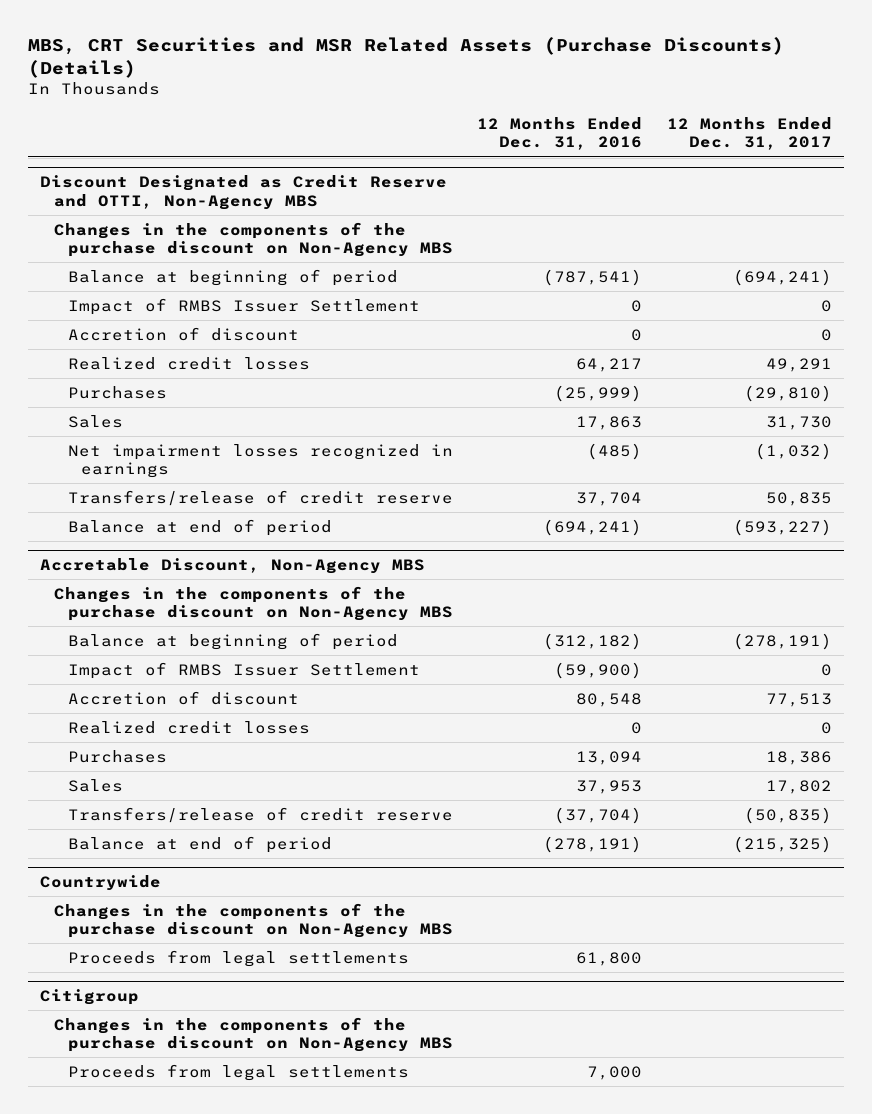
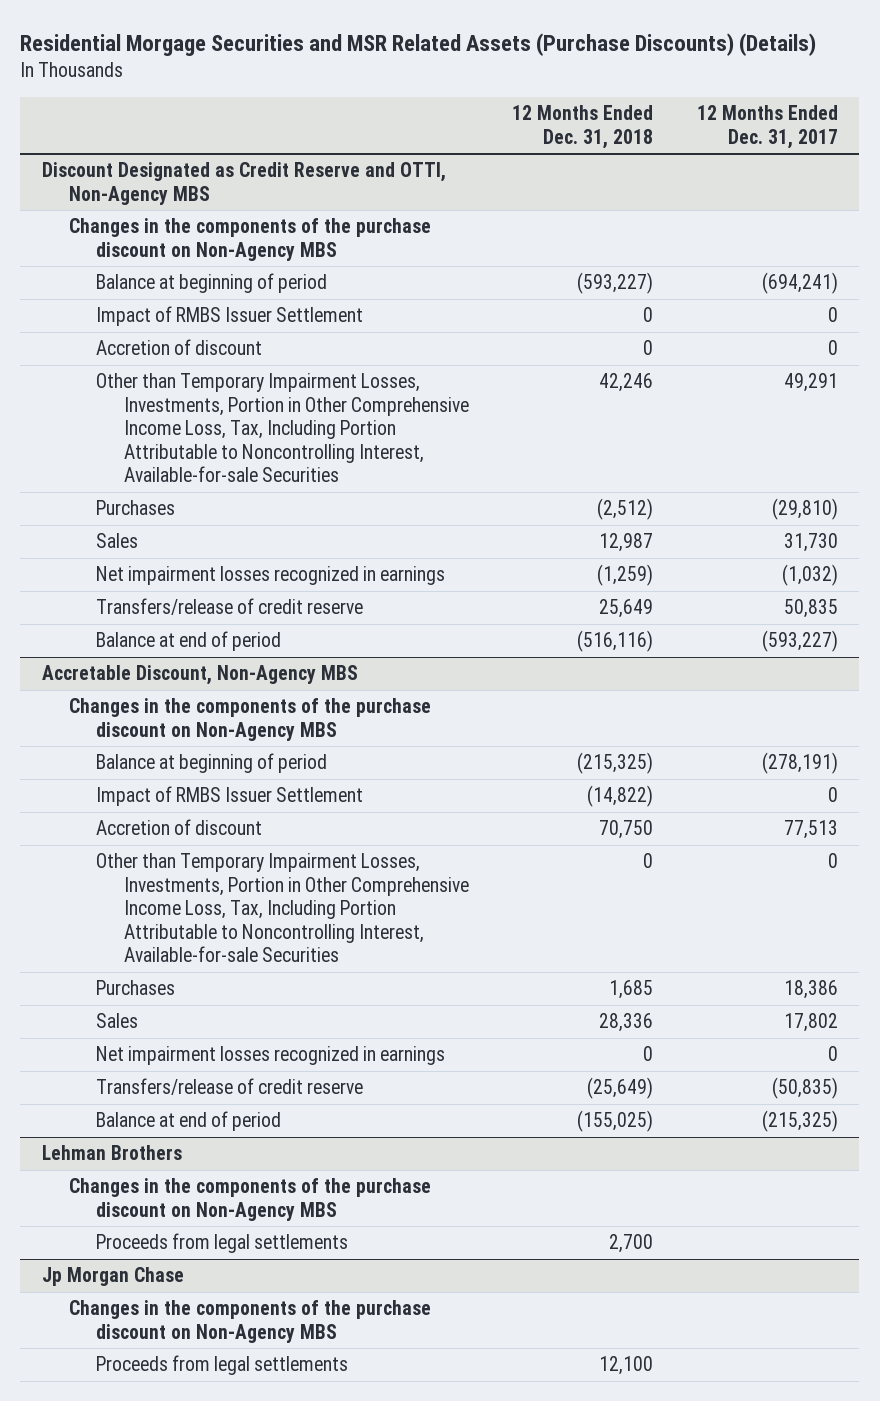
- MBS, CRT Securities and MSR Related Assets (Purchase Discounts) (Details)
+ Residential Morgage Securities and MSR Related Assets (Purchase Discounts) (Details)
- | 12 Months Ended Dec. 31, 2016 | 12 Months Ended Dec. 31, 2017
+ | 12 Months Ended Dec. 31, 2018 | 12 Months Ended Dec. 31, 2017
@ Discount Designated as Credit Reserve and OTTI, Non-Agency MBS
- Realized credit losses | 64,217 | 49,291
+ Other than Temporary Impairment Losses, Investments, Portion in Other Comprehensive Income Loss, Tax, Including Portion Attributable to Noncontrolling Interest, Available-for-sale Securities | 42,246 | 49,291
@ Accretable Discount, Non-Agency MBS
- Realized credit losses | 0 | 0
+ Other than Temporary Impairment Losses, Investments, Portion in Other Comprehensive Income Loss, Tax, Including Portion Attributable to Noncontrolling Interest, Available-for-sale Securities | 0 | 0
+ Net impairment losses recognized in earnings | 0 | 0
- Countrywide
+ Lehman Brothers
- Citigroup
+ Jp Morgan Chase

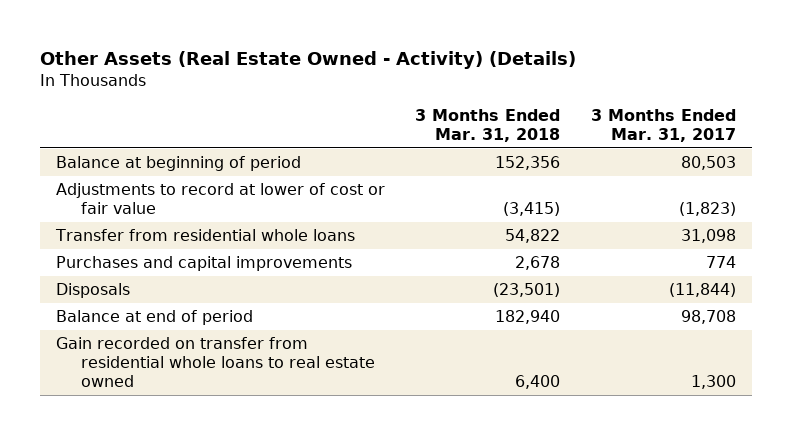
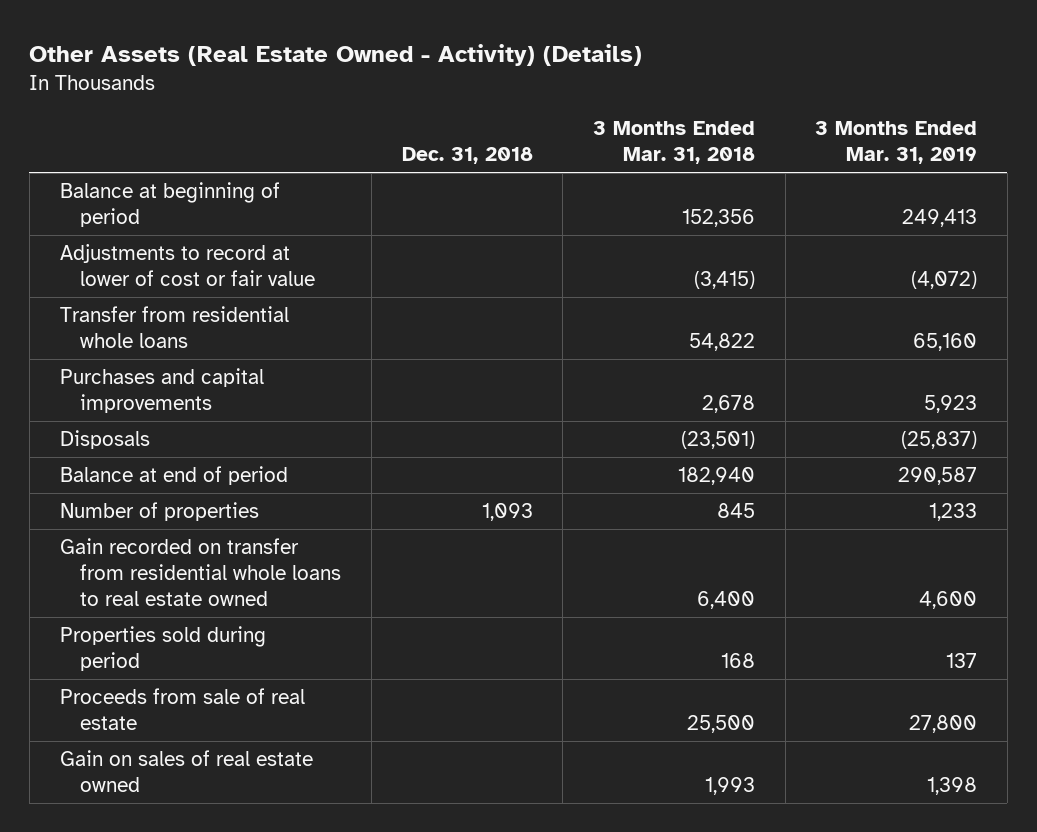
- | 3 Months Ended Mar. 31, 2018 | 3 Months Ended Mar. 31, 2017
+ | Dec. 31, 2018 | 3 Months Ended Mar. 31, 2018 | 3 Months Ended Mar. 31, 2019
+ Number of properties | 1,093 | 845 | 1,233
+ Properties sold during period | | 168 | 137
+ Proceeds from sale of real estate | | 25,500 | 27,800
+ Gain on sales of real estate owned | | 1,993 | 1,398

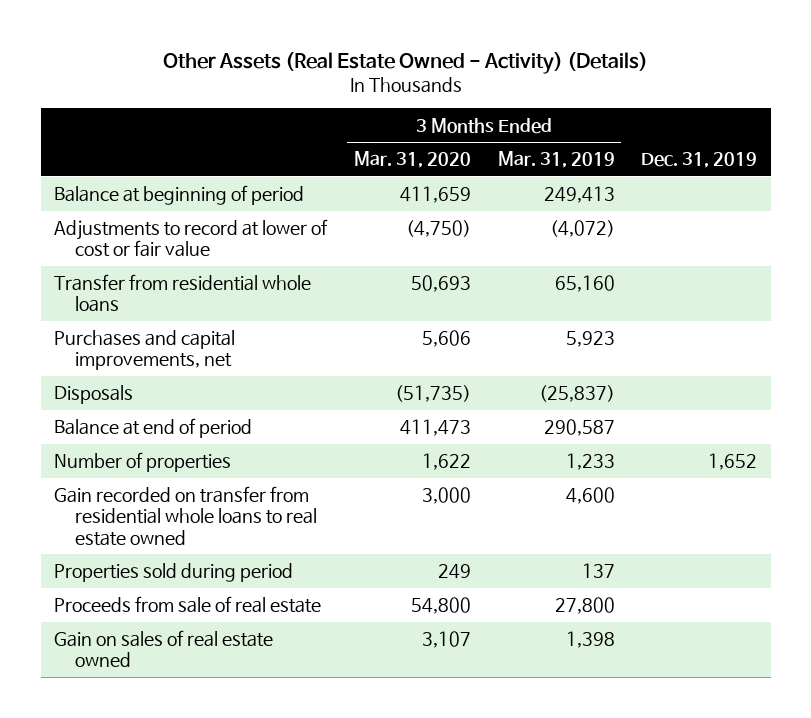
- | Dec. 31, 2018 | 3 Months Ended Mar. 31, 2018 | 3 Months Ended Mar. 31, 2019
+ | 3 Months Ended Mar. 31, 2020 | 3 Months Ended Mar. 31, 2019 | Dec. 31, 2019
- Purchases and capital improvements | | 2,678 | 5,923
+ Purchases and capital improvements, net | 5,606 | 5,923 |

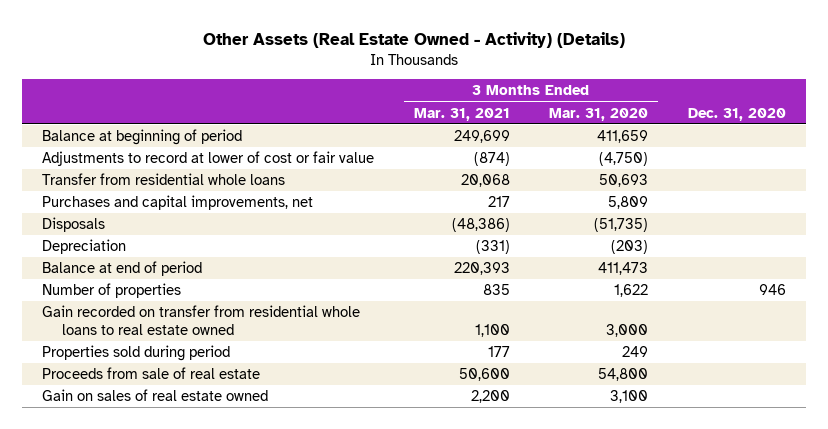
- | 3 Months Ended Mar. 31, 2020 | 3 Months Ended Mar. 31, 2019 | Dec. 31, 2019
+ | 3 Months Ended Mar. 31, 2021 | 3 Months Ended Mar. 31, 2020 | Dec. 31, 2020
- Purchases and capital improvements, net | 5,606 | 5,923 |
+ Purchases and capital improvements, net | 217 | 5,809 |
+ Depreciation | (331) | (203) |
- Gain on sales of real estate owned | 3,107 | 1,398 |
+ Gain on sales of real estate owned | 2,200 | 3,100 |

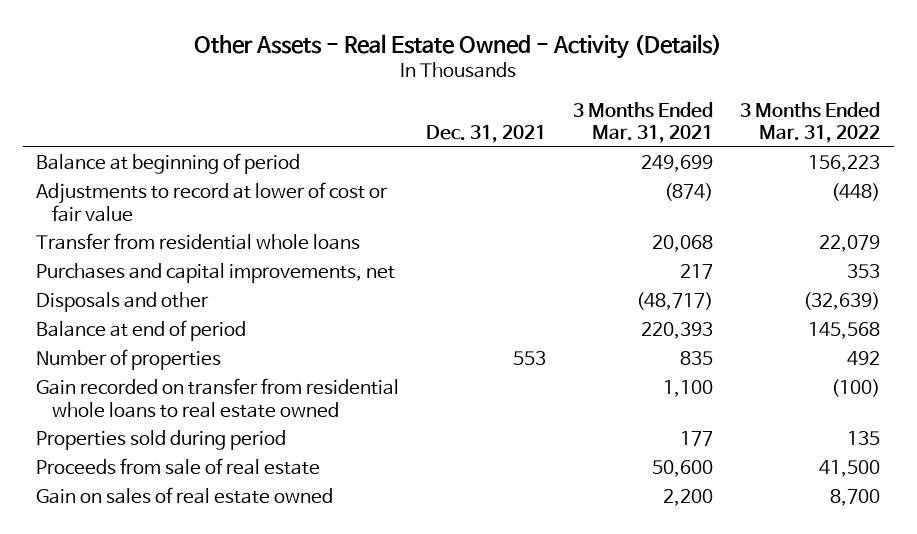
- Other Assets (Real Estate Owned - Activity) (Details)
+ Other Assets - Real Estate Owned - Activity (Details)
- | 3 Months Ended Mar. 31, 2021 | 3 Months Ended Mar. 31, 2020 | Dec. 31, 2020
+ | Dec. 31, 2021 | 3 Months Ended Mar. 31, 2021 | 3 Months Ended Mar. 31, 2022
- Disposals | (48,386) | (51,735) |
- Depreciation | (331) | (203) |
+ Disposals and other | | (48,717) | (32,639)

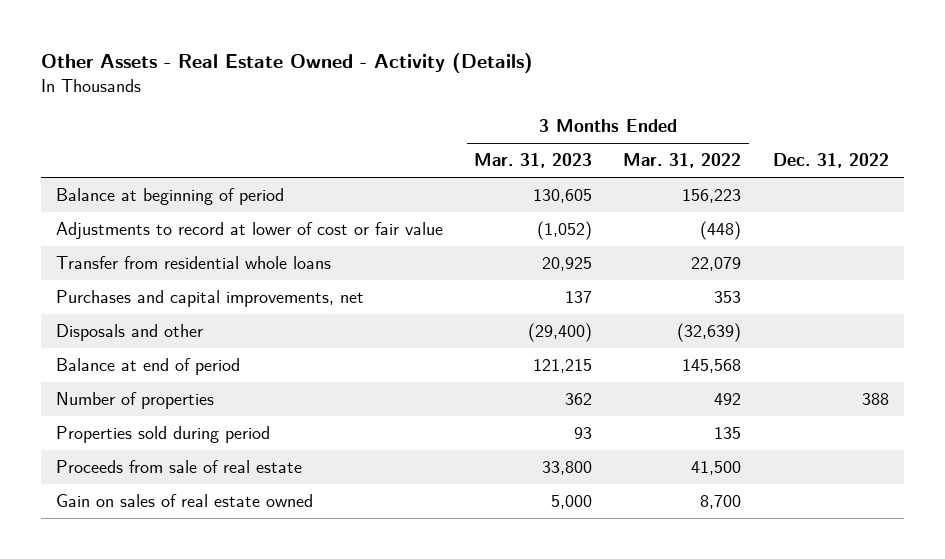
- | Dec. 31, 2021 | 3 Months Ended Mar. 31, 2021 | 3 Months Ended Mar. 31, 2022
+ | 3 Months Ended Mar. 31, 2023 | 3 Months Ended Mar. 31, 2022 | Dec. 31, 2022
- Gain recorded on transfer from residential whole loans to real estate owned | | 1,100 | (100)

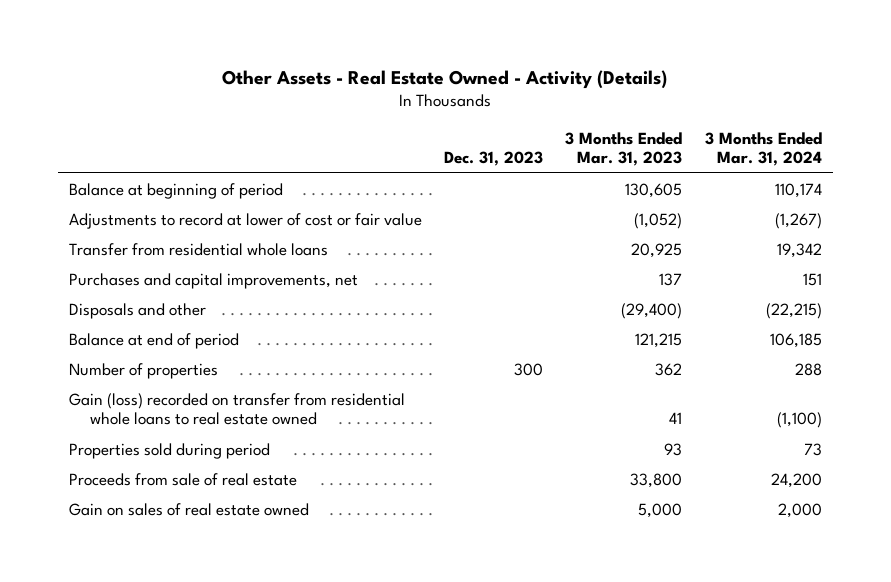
- | 3 Months Ended Mar. 31, 2023 | 3 Months Ended Mar. 31, 2022 | Dec. 31, 2022
+ | Dec. 31, 2023 | 3 Months Ended Mar. 31, 2023 | 3 Months Ended Mar. 31, 2024
+ Gain (loss) recorded on transfer from residential whole loans to real estate owned | | 41 | (1,100)

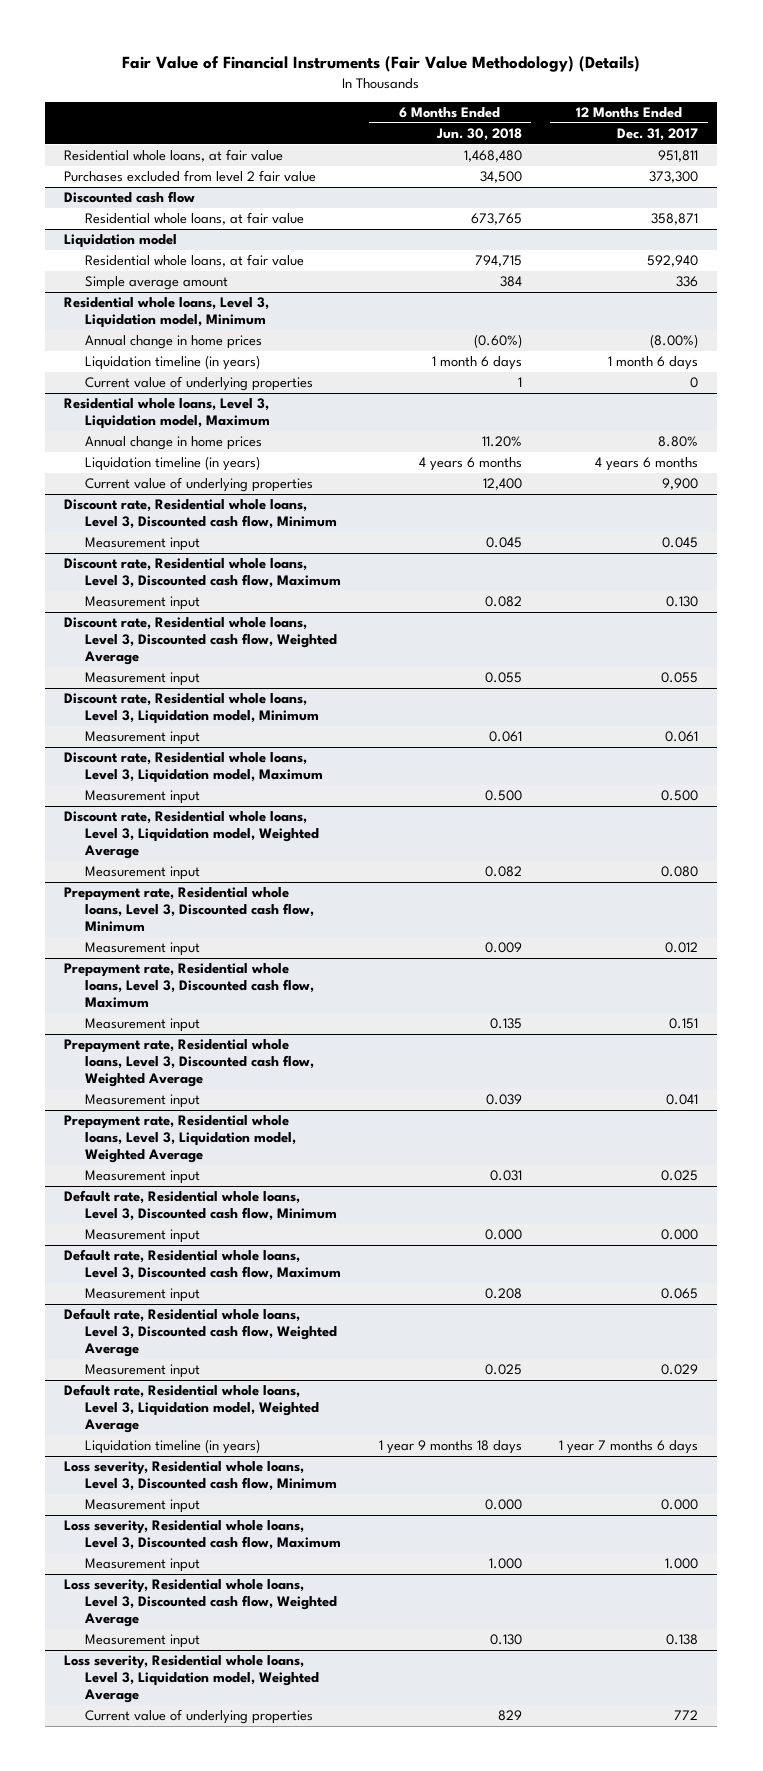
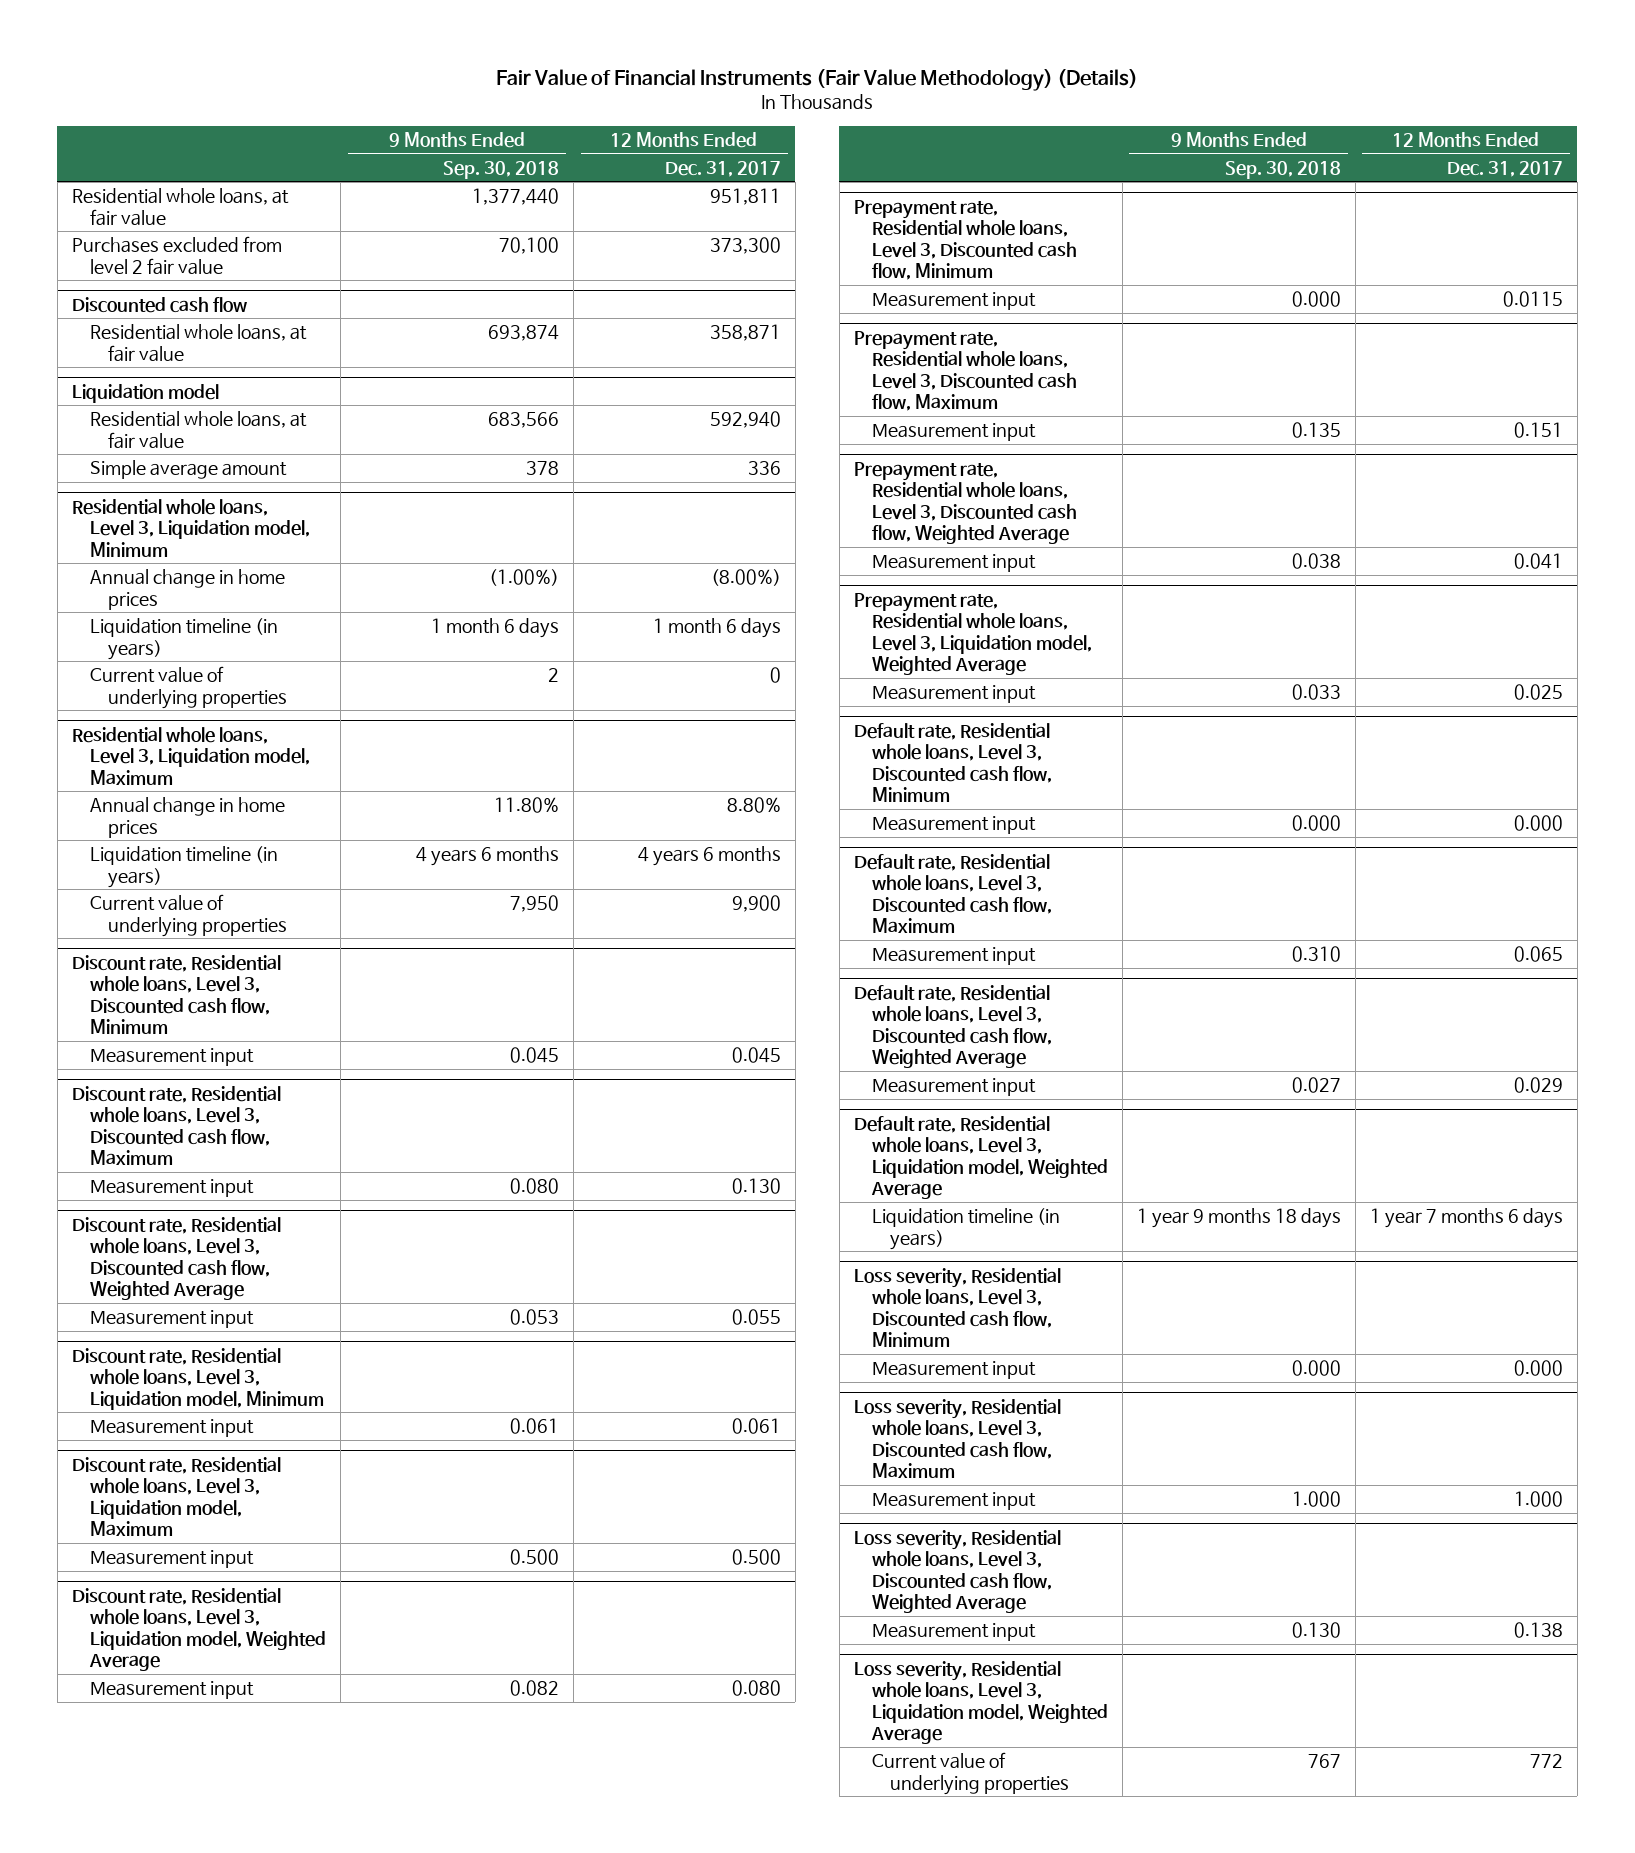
- | 6 Months Ended Jun. 30, 2018 | 12 Months Ended Dec. 31, 2017
+ | 9 Months Ended Sep. 30, 2018 | 12 Months Ended Dec. 31, 2017
@ Prepayment rate, Residential whole loans, Level 3, Discounted cash flow, Minimum
- Measurement input | 0.009 | 0.012
+ Measurement input | 0.000 | 0.0115

